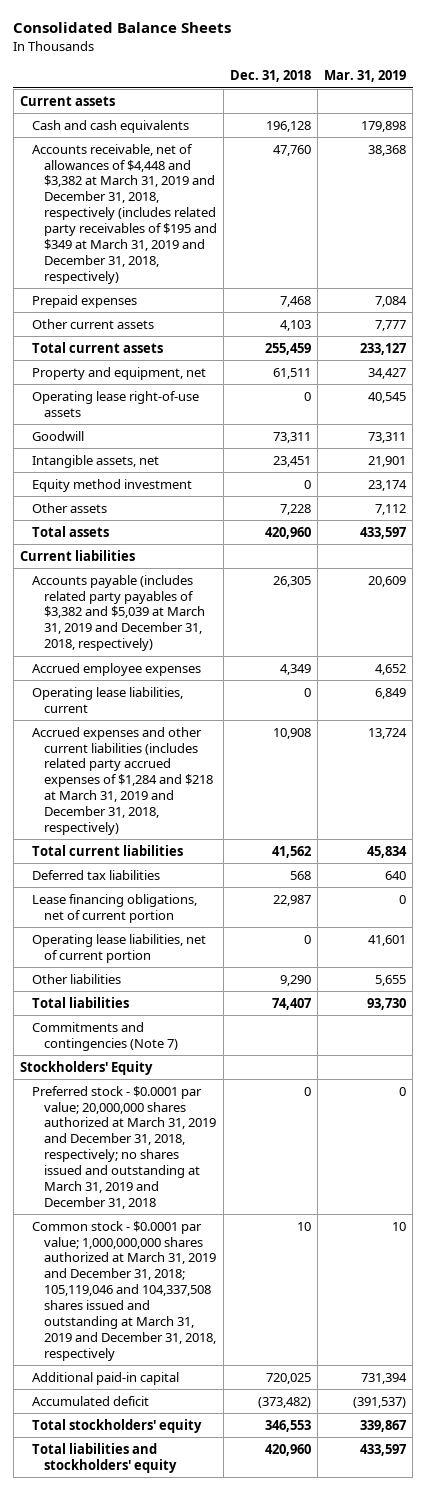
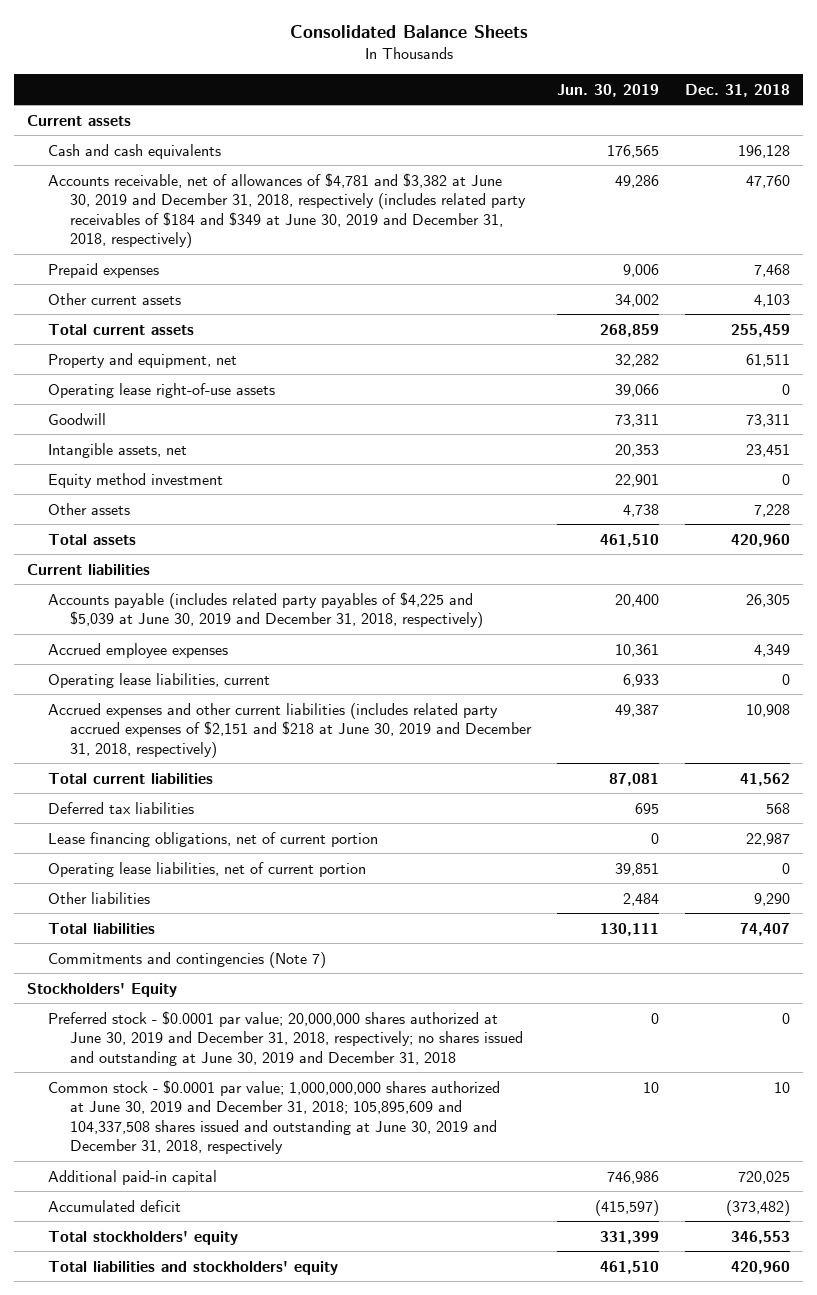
- | Dec. 31, 2018 | Mar. 31, 2019
+ | Jun. 30, 2019 | Dec. 31, 2018
- Accounts receivable, net of allowances of $4,448 and $3,382 at March 31, 2019 and December 31, 2018, respectively (includes related party receivables of $195 and $349 at March 31, 2019 and December 31, 2018, respectively) | 47,760 | 38,368
+ Accounts receivable, net of allowances of $4,781 and $3,382 at June 30, 2019 and December 31, 2018, respectively (includes related party receivables of $184 and $349 at June 30, 2019 and December 31, 2018, respectively) | 49,286 | 47,760
- Accounts payable (includes related party payables of $3,382 and $5,039 at March 31, 2019 and December 31, 2018, respectively) | 26,305 | 20,609
+ Accounts payable (includes related party payables of $4,225 and $5,039 at June 30, 2019 and December 31, 2018, respectively) | 20,400 | 26,305
- Accrued expenses and other current liabilities (includes related party accrued expenses of $1,284 and $218 at March 31, 2019 and December 31, 2018, respectively) | 10,908 | 13,724
+ Accrued expenses and other current liabilities (includes related party accrued expenses of $2,151 and $218 at June 30, 2019 and December 31, 2018, respectively) | 49,387 | 10,908
- Preferred stock - $0.0001 par value; 20,000,000 shares authorized at March 31, 2019 and December 31, 2018, respectively; no shares issued and outstanding at March 31, 2019 and December 31, 2018 | 0 | 0
- Common stock - $0.0001 par value; 1,000,000,000 shares authorized at March 31, 2019 and December 31, 2018; 105,119,046 and 104,337,508 shares issued and outstanding at March 31, 2019 and December 31, 2018, respectively | 10 | 10
+ Preferred stock - $0.0001 par value; 20,000,000 shares authorized at June 30, 2019 and December 31, 2018, respectively; no shares issued and outstanding at June 30, 2019 and December 31, 2018 | 0 | 0
+ Common stock - $0.0001 par value; 1,000,000,000 shares authorized at June 30, 2019 and December 31, 2018; 105,895,609 and 104,337,508 shares issued and outstanding at June 30, 2019 and December 31, 2018, respectively | 10 | 10

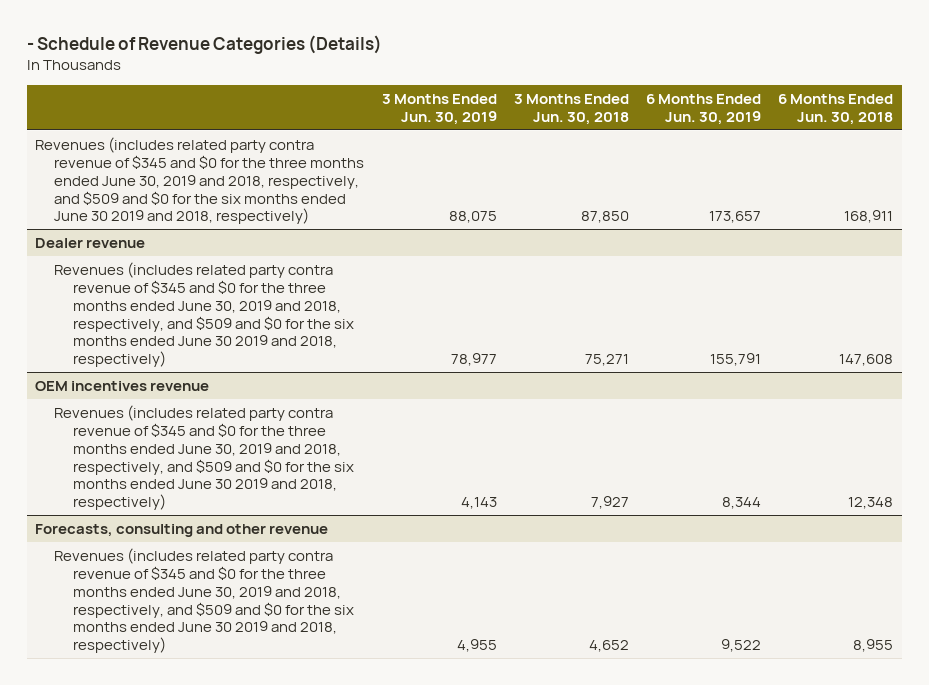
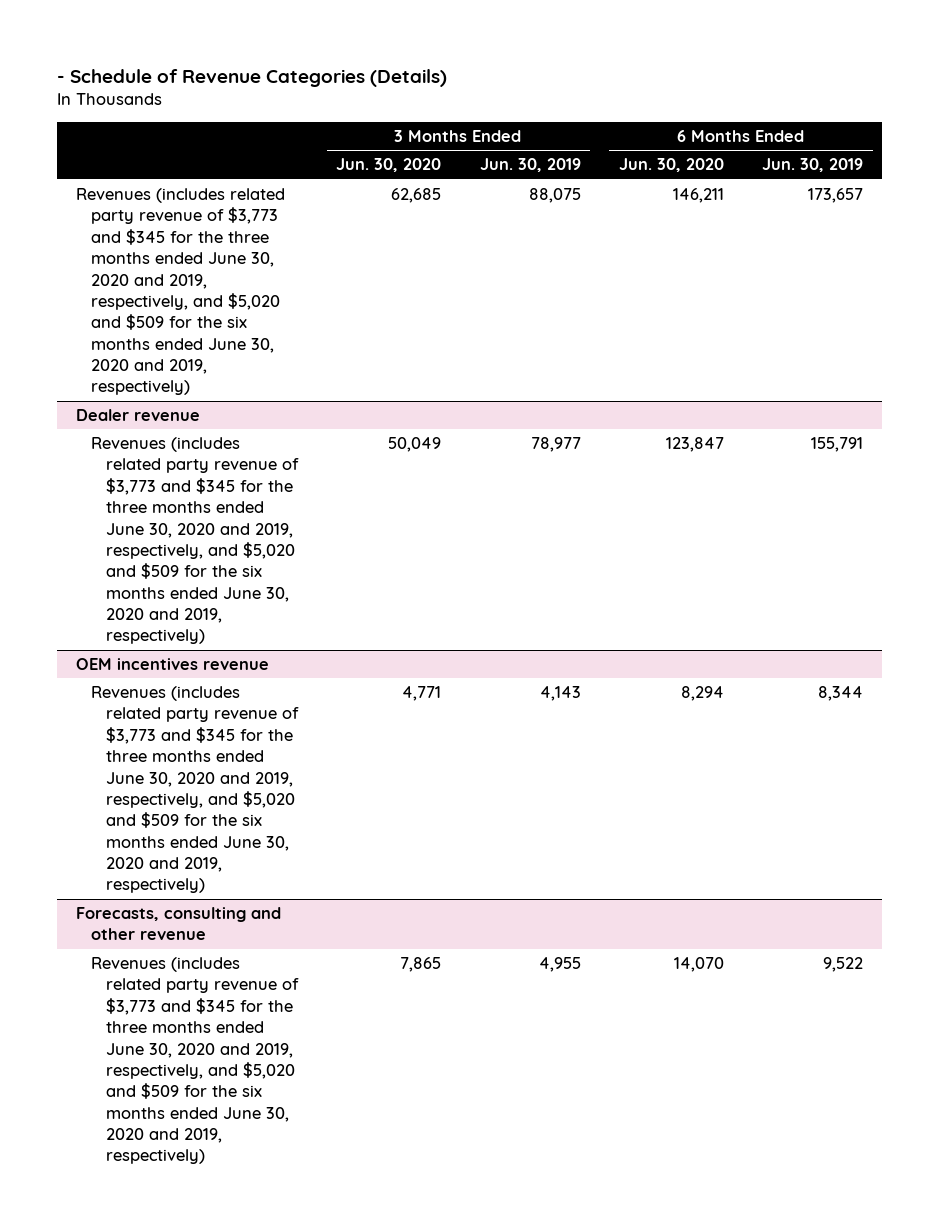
- | 3 Months Ended Jun. 30, 2019 | 3 Months Ended Jun. 30, 2018 | 6 Months Ended Jun. 30, 2019 | 6 Months Ended Jun. 30, 2018
+ | 3 Months Ended Jun. 30, 2020 | 3 Months Ended Jun. 30, 2019 | 6 Months Ended Jun. 30, 2020 | 6 Months Ended Jun. 30, 2019
- Revenues (includes related party contra revenue of $345 and $0 for the three months ended June 30, 2019 and 2018, respectively, and $509 and $0 for the six months ended June 30 2019 and 2018, respectively) | 88,075 | 87,850 | 173,657 | 168,911
+ Revenues (includes related party revenue of $3,773 and $345 for the three months ended June 30, 2020 and 2019, respectively, and $5,020 and $509 for the six months ended June 30, 2020 and 2019, respectively) | 62,685 | 88,075 | 146,211 | 173,657
@ Dealer revenue
- Revenues (includes related party contra revenue of $345 and $0 for the three months ended June 30, 2019 and 2018, respectively, and $509 and $0 for the six months ended June 30 2019 and 2018, respectively) | 78,977 | 75,271 | 155,791 | 147,608
+ Revenues (includes related party revenue of $3,773 and $345 for the three months ended June 30, 2020 and 2019, respectively, and $5,020 and $509 for the six months ended June 30, 2020 and 2019, respectively) | 50,049 | 78,977 | 123,847 | 155,791
@ OEM incentives revenue
- Revenues (includes related party contra revenue of $345 and $0 for the three months ended June 30, 2019 and 2018, respectively, and $509 and $0 for the six months ended June 30 2019 and 2018, respectively) | 4,143 | 7,927 | 8,344 | 12,348
+ Revenues (includes related party revenue of $3,773 and $345 for the three months ended June 30, 2020 and 2019, respectively, and $5,020 and $509 for the six months ended June 30, 2020 and 2019, respectively) | 4,771 | 4,143 | 8,294 | 8,344
@ Forecasts, consulting and other revenue
- Revenues (includes related party contra revenue of $345 and $0 for the three months ended June 30, 2019 and 2018, respectively, and $509 and $0 for the six months ended June 30 2019 and 2018, respectively) | 4,955 | 4,652 | 9,522 | 8,955
+ Revenues (includes related party revenue of $3,773 and $345 for the three months ended June 30, 2020 and 2019, respectively, and $5,020 and $509 for the six months ended June 30, 2020 and 2019, respectively) | 7,865 | 4,955 | 14,070 | 9,522

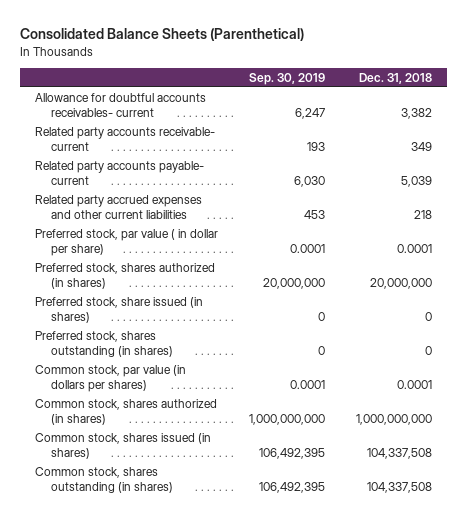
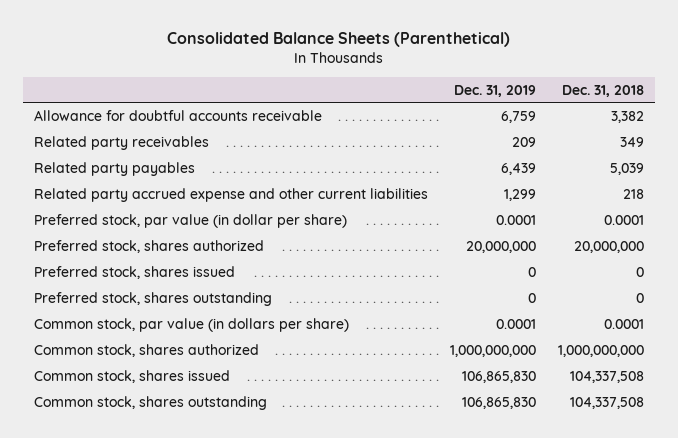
- | Sep. 30, 2019 | Dec. 31, 2018
+ | Dec. 31, 2019 | Dec. 31, 2018
- Allowance for doubtful accounts receivables- current | 6,247 | 3,382
- Related party accounts receivable- current | 193 | 349
- Related party accounts payable- current | 6,030 | 5,039
- Related party accrued expenses and other current liabilities | 453 | 218
- Preferred stock, par value ( in dollar per share) | 0.0001 | 0.0001
- Preferred stock, shares authorized (in shares) | 20,000,000 | 20,000,000
- Preferred stock, share issued (in shares) | 0 | 0
- Preferred stock, shares outstanding (in shares) | 0 | 0
- Common stock, par value (in dollars per shares) | 0.0001 | 0.0001
- Common stock, shares authorized (in shares) | 1,000,000,000 | 1,000,000,000
- Common stock, shares issued (in shares) | 106,492,395 | 104,337,508
- Common stock, shares outstanding (in shares) | 106,492,395 | 104,337,508
+ Allowance for doubtful accounts receivable | 6,759 | 3,382
+ Related party receivables | 209 | 349
+ Related party payables | 6,439 | 5,039
+ Related party accrued expense and other current liabilities | 1,299 | 218
+ Preferred stock, par value (in dollar per share) | 0.0001 | 0.0001
+ Preferred stock, shares authorized | 20,000,000 | 20,000,000
+ Preferred stock, shares issued | 0 | 0
+ Preferred stock, shares outstanding | 0 | 0
+ Common stock, par value (in dollars per share) | 0.0001 | 0.0001
+ Common stock, shares authorized | 1,000,000,000 | 1,000,000,000
+ Common stock, shares issued | 106,865,830 | 104,337,508
+ Common stock, shares outstanding | 106,865,830 | 104,337,508

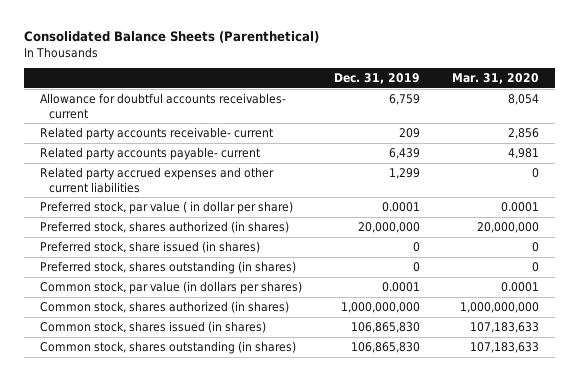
- | Dec. 31, 2019 | Dec. 31, 2018
+ | Dec. 31, 2019 | Mar. 31, 2020
- Allowance for doubtful accounts receivable | 6,759 | 3,382
- Related party receivables | 209 | 349
- Related party payables | 6,439 | 5,039
- Related party accrued expense and other current liabilities | 1,299 | 218
- Preferred stock, par value (in dollar per share) | 0.0001 | 0.0001
- Preferred stock, shares authorized | 20,000,000 | 20,000,000
- Preferred stock, shares issued | 0 | 0
- Preferred stock, shares outstanding | 0 | 0
- Common stock, par value (in dollars per share) | 0.0001 | 0.0001
- Common stock, shares authorized | 1,000,000,000 | 1,000,000,000
- Common stock, shares issued | 106,865,830 | 104,337,508
- Common stock, shares outstanding | 106,865,830 | 104,337,508
+ Allowance for doubtful accounts receivables- current | 6,759 | 8,054
+ Related party accounts receivable- current | 209 | 2,856
+ Related party accounts payable- current | 6,439 | 4,981
+ Related party accrued expenses and other current liabilities | 1,299 | 0
+ Preferred stock, par value ( in dollar per share) | 0.0001 | 0.0001
+ Preferred stock, shares authorized (in shares) | 20,000,000 | 20,000,000
+ Preferred stock, share issued (in shares) | 0 | 0
+ Preferred stock, shares outstanding (in shares) | 0 | 0
+ Common stock, par value (in dollars per shares) | 0.0001 | 0.0001
+ Common stock, shares authorized (in shares) | 1,000,000,000 | 1,000,000,000
+ Common stock, shares issued (in shares) | 106,865,830 | 107,183,633
+ Common stock, shares outstanding (in shares) | 106,865,830 | 107,183,633

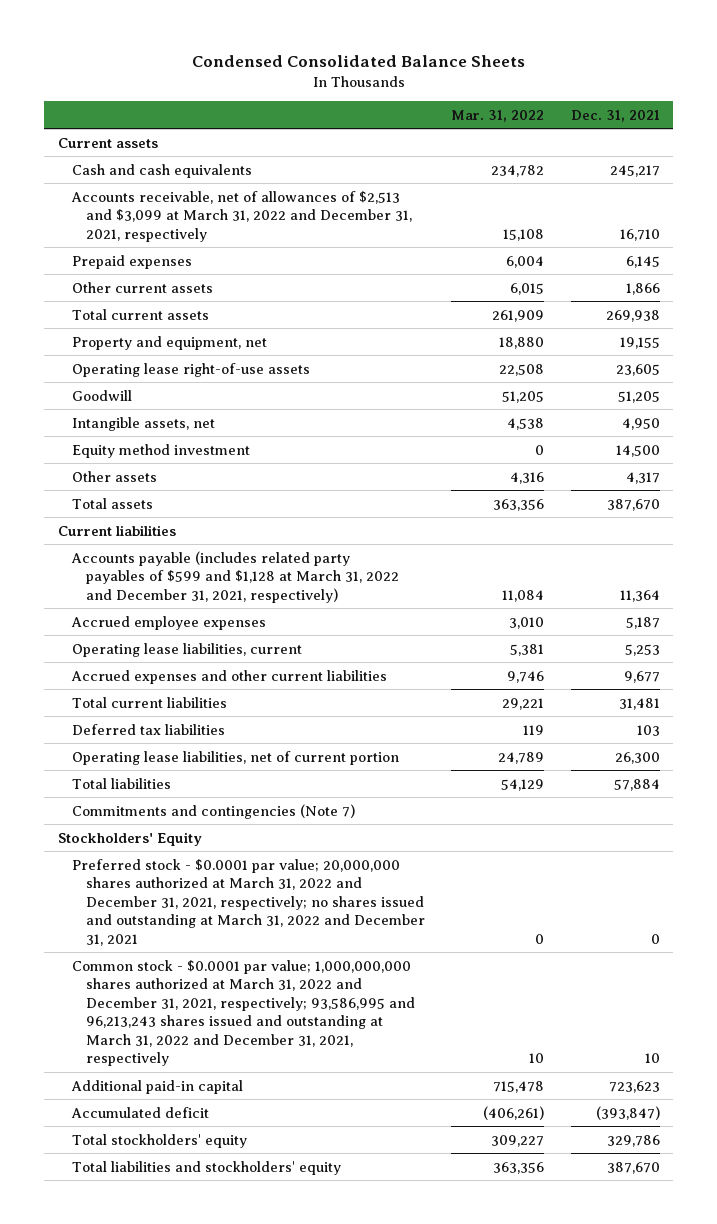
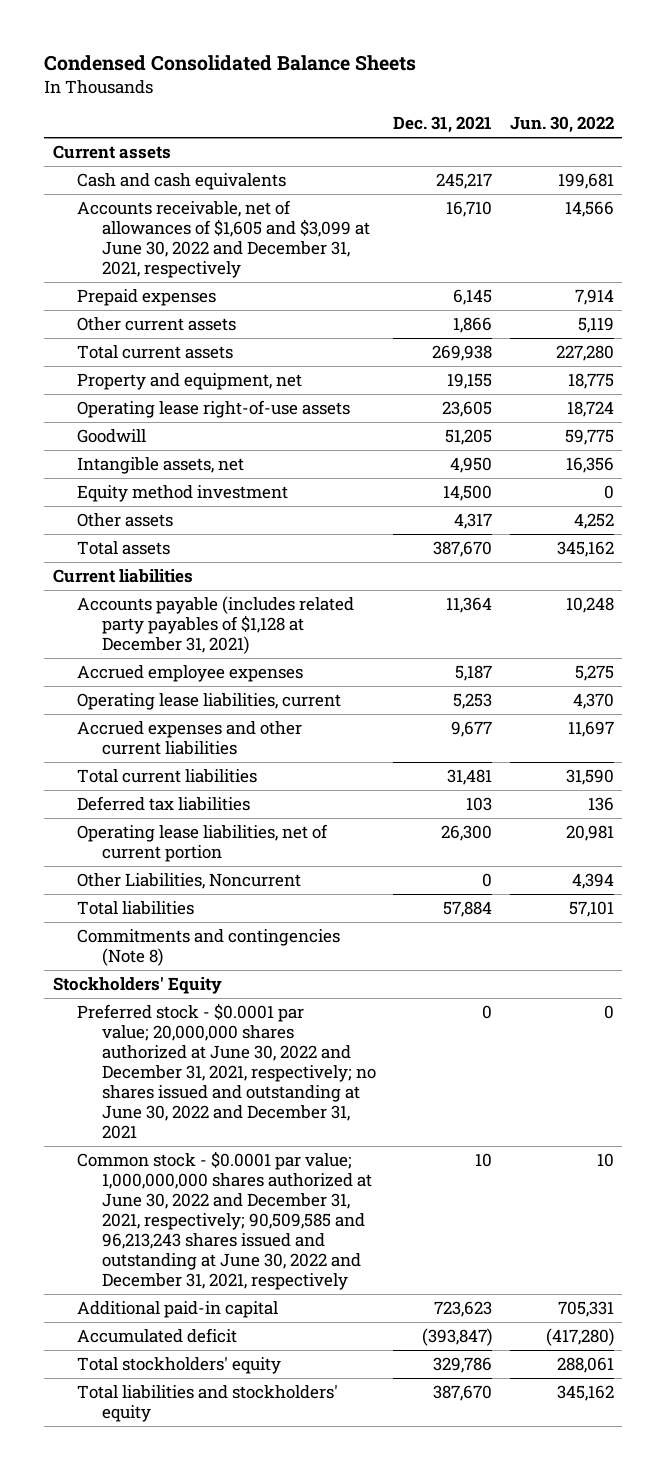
- | Mar. 31, 2022 | Dec. 31, 2021
+ | Dec. 31, 2021 | Jun. 30, 2022
- Accounts receivable, net of allowances of $2,513 and $3,099 at March 31, 2022 and December 31, 2021, respectively | 15,108 | 16,710
+ Accounts receivable, net of allowances of $1,605 and $3,099 at June 30, 2022 and December 31, 2021, respectively | 16,710 | 14,566
- Accounts payable (includes related party payables of $599 and $1,128 at March 31, 2022 and December 31, 2021, respectively) | 11,084 | 11,364
+ Accounts payable (includes related party payables of $1,128 at December 31, 2021) | 11,364 | 10,248
+ Other Liabilities, Noncurrent | 0 | 4,394
- Commitments and contingencies (Note 7)
+ Commitments and contingencies (Note 8)
- Preferred stock - $0.0001 par value; 20,000,000 shares authorized at March 31, 2022 and December 31, 2021, respectively; no shares issued and outstanding at March 31, 2022 and December 31, 2021 | 0 | 0
- Common stock - $0.0001 par value; 1,000,000,000 shares authorized at March 31, 2022 and December 31, 2021, respectively; 93,586,995 and 96,213,243 shares issued and outstanding at March 31, 2022 and December 31, 2021, respectively | 10 | 10
+ Preferred stock - $0.0001 par value; 20,000,000 shares authorized at June 30, 2022 and December 31, 2021, respectively; no shares issued and outstanding at June 30, 2022 and December 31, 2021 | 0 | 0
+ Common stock - $0.0001 par value; 1,000,000,000 shares authorized at June 30, 2022 and December 31, 2021, respectively; 90,509,585 and 96,213,243 shares issued and outstanding at June 30, 2022 and December 31, 2021, respectively | 10 | 10

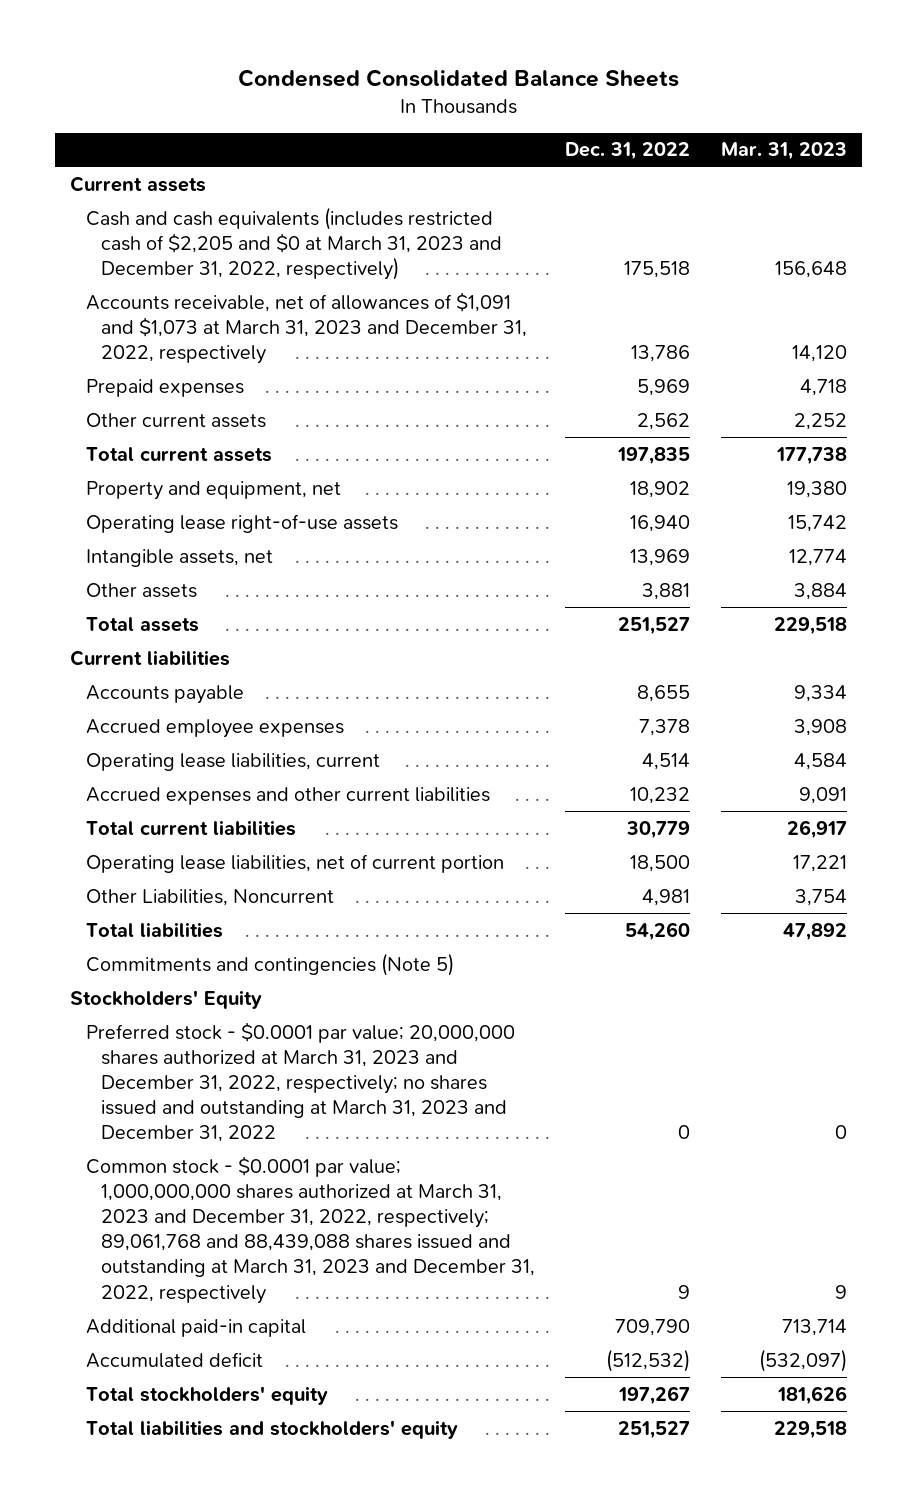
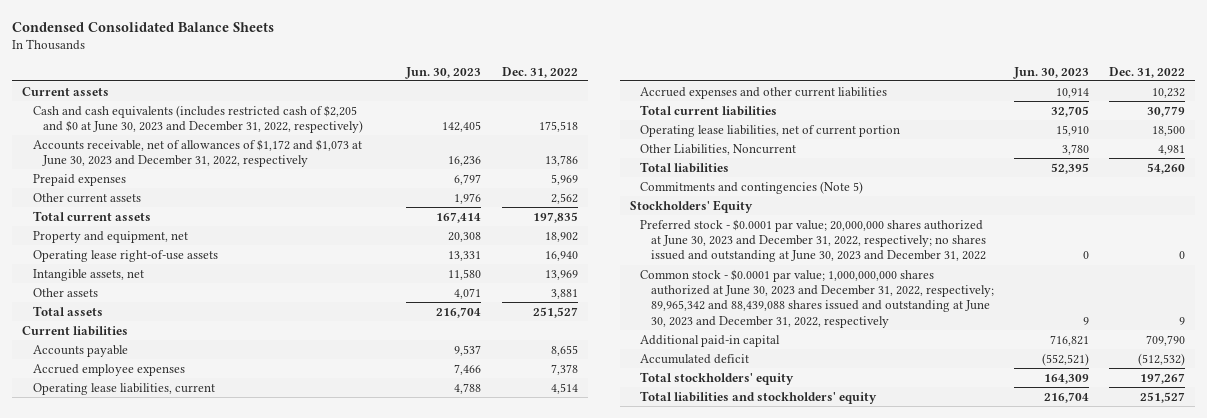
- | Dec. 31, 2022 | Mar. 31, 2023
+ | Jun. 30, 2023 | Dec. 31, 2022
- Cash and cash equivalents (includes restricted cash of $2,205 and $0 at March 31, 2023 and December 31, 2022, respectively) | 175,518 | 156,648
- Accounts receivable, net of allowances of $1,091 and $1,073 at March 31, 2023 and December 31, 2022, respectively | 13,786 | 14,120
+ Cash and cash equivalents (includes restricted cash of $2,205 and $0 at June 30, 2023 and December 31, 2022, respectively) | 142,405 | 175,518
+ Accounts receivable, net of allowances of $1,172 and $1,073 at June 30, 2023 and December 31, 2022, respectively | 16,236 | 13,786
- Preferred stock - $0.0001 par value; 20,000,000 shares authorized at March 31, 2023 and December 31, 2022, respectively; no shares issued and outstanding at March 31, 2023 and December 31, 2022 | 0 | 0
- Common stock - $0.0001 par value; 1,000,000,000 shares authorized at March 31, 2023 and December 31, 2022, respectively; 89,061,768 and 88,439,088 shares issued and outstanding at March 31, 2023 and December 31, 2022, respectively | 9 | 9
+ Preferred stock - $0.0001 par value; 20,000,000 shares authorized at June 30, 2023 and December 31, 2022, respectively; no shares issued and outstanding at June 30, 2023 and December 31, 2022 | 0 | 0
+ Common stock - $0.0001 par value; 1,000,000,000 shares authorized at June 30, 2023 and December 31, 2022, respectively; 89,965,342 and 88,439,088 shares issued and outstanding at June 30, 2023 and December 31, 2022, respectively | 9 | 9

